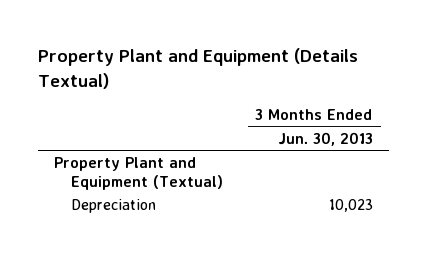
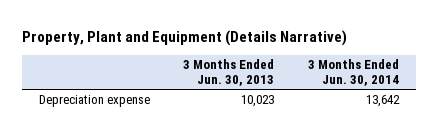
- Property Plant and Equipment (Details Textual)
+ Property, Plant and Equipment (Details Narrative)
- | 3 Months Ended Jun. 30, 2013
+ | 3 Months Ended Jun. 30, 2013 | 3 Months Ended Jun. 30, 2014
- Property Plant and Equipment (Textual)
- Depreciation | 10,023
+ Depreciation expense | 10,023 | 13,642

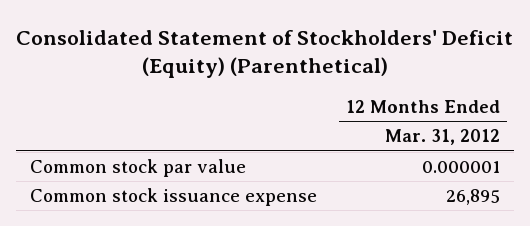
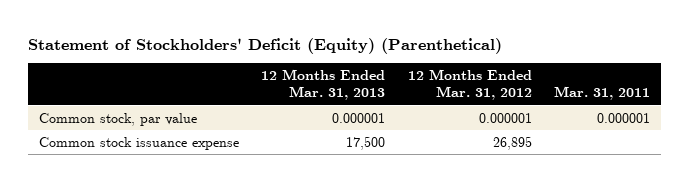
- Consolidated Statement of Stockholders' Deficit (Equity) (Parenthetical)
+ Statement of Stockholders' Deficit (Equity) (Parenthetical)
- | 12 Months Ended Mar. 31, 2012
+ | 12 Months Ended Mar. 31, 2013 | 12 Months Ended Mar. 31, 2012 | Mar. 31, 2011
- Common stock par value | 0.000001
+ Common stock, par value | 0.000001 | 0.000001 | 0.000001

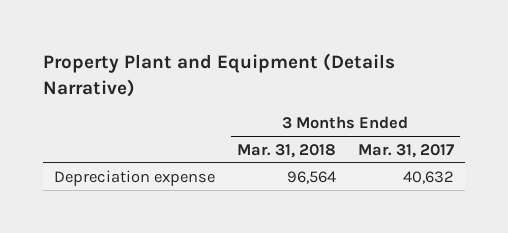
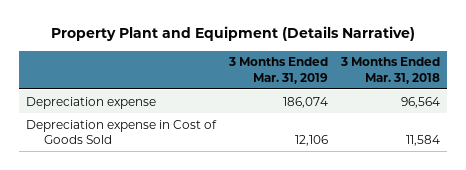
- | 3 Months Ended Mar. 31, 2018 | 3 Months Ended Mar. 31, 2017
+ | 3 Months Ended Mar. 31, 2019 | 3 Months Ended Mar. 31, 2018
+ Depreciation expense in Cost of Goods Sold | 12,106 | 11,584

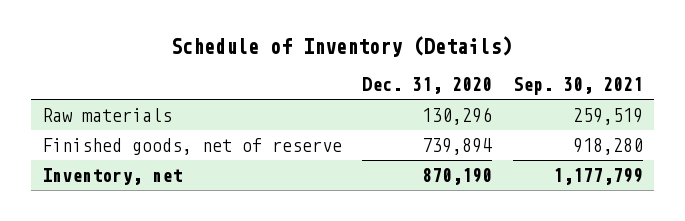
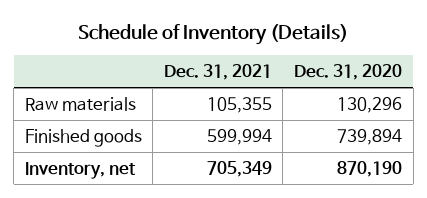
- | Dec. 31, 2020 | Sep. 30, 2021
+ | Dec. 31, 2021 | Dec. 31, 2020
- Finished goods, net of reserve | 739,894 | 918,280
+ Finished goods | 599,994 | 739,894

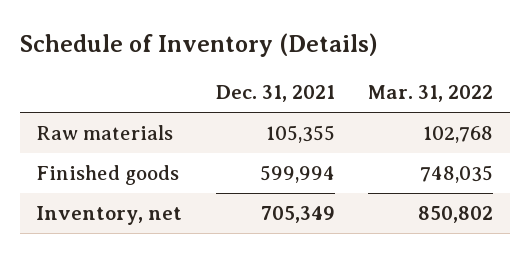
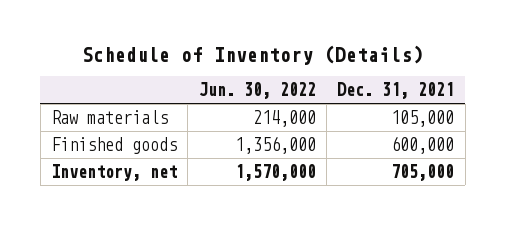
- | Dec. 31, 2021 | Mar. 31, 2022
+ | Jun. 30, 2022 | Dec. 31, 2021
- Raw materials | 105,355 | 102,768
- Finished goods | 599,994 | 748,035
- Inventory, net | 705,349 | 850,802
+ Raw materials | 214,000 | 105,000
+ Finished goods | 1,356,000 | 600,000
+ Inventory, net | 1,570,000 | 705,000

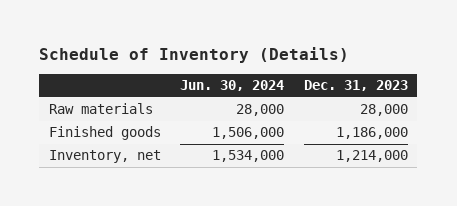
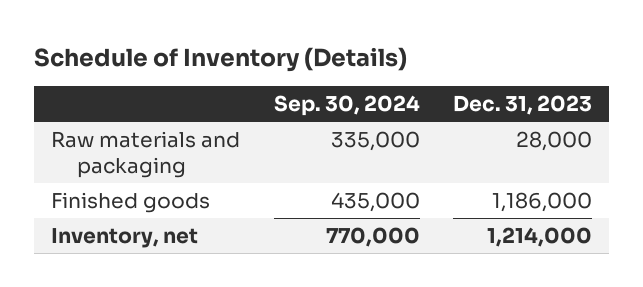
- | Jun. 30, 2024 | Dec. 31, 2023
+ | Sep. 30, 2024 | Dec. 31, 2023
- Raw materials | 28,000 | 28,000
+ Raw materials and packaging | 335,000 | 28,000

